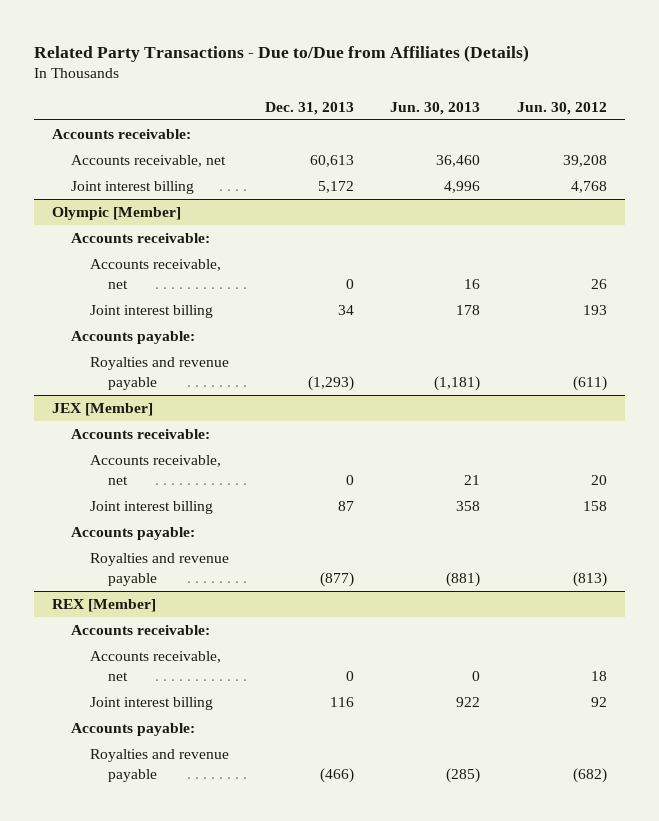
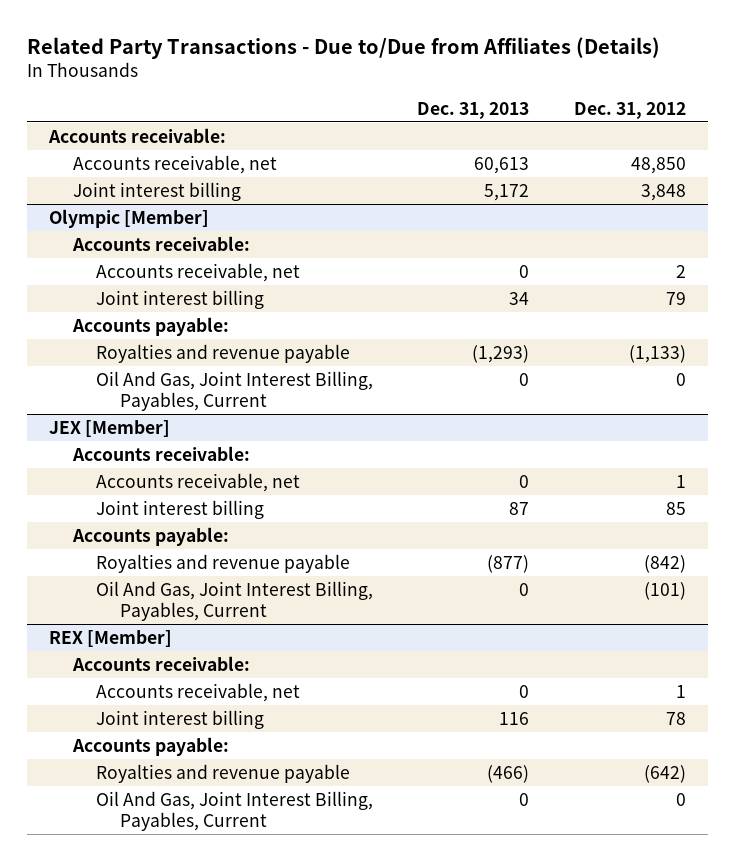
- | Dec. 31, 2013 | Jun. 30, 2013 | Jun. 30, 2012
+ | Dec. 31, 2013 | Dec. 31, 2012
@ Olympic [Member]
+ Oil And Gas, Joint Interest Billing, Payables, Current | 0 | 0
@ JEX [Member]
+ Oil And Gas, Joint Interest Billing, Payables, Current | 0 | (101)
@ REX [Member]
+ Oil And Gas, Joint Interest Billing, Payables, Current | 0 | 0

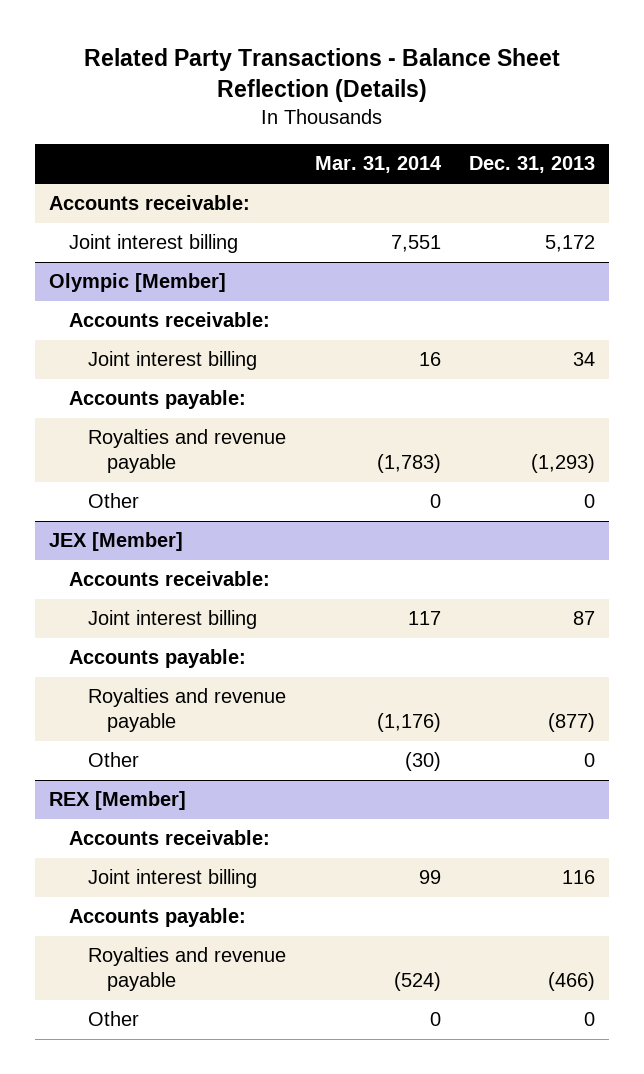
- Related Party Transactions - Due to/Due from Affiliates (Details)
+ Related Party Transactions - Balance Sheet Reflection (Details)
- | Dec. 31, 2013 | Dec. 31, 2012
+ | Mar. 31, 2014 | Dec. 31, 2013
- Accounts receivable, net | 60,613 | 48,850
@ Olympic [Member]
- Accounts receivable, net | 0 | 2
- Oil And Gas, Joint Interest Billing, Payables, Current | 0 | 0
+ Other | 0 | 0
@ JEX [Member]
- Accounts receivable, net | 0 | 1
- Oil And Gas, Joint Interest Billing, Payables, Current | 0 | (101)
+ Other | (30) | 0
@ REX [Member]
- Accounts receivable, net | 0 | 1
- Oil And Gas, Joint Interest Billing, Payables, Current | 0 | 0
+ Other | 0 | 0

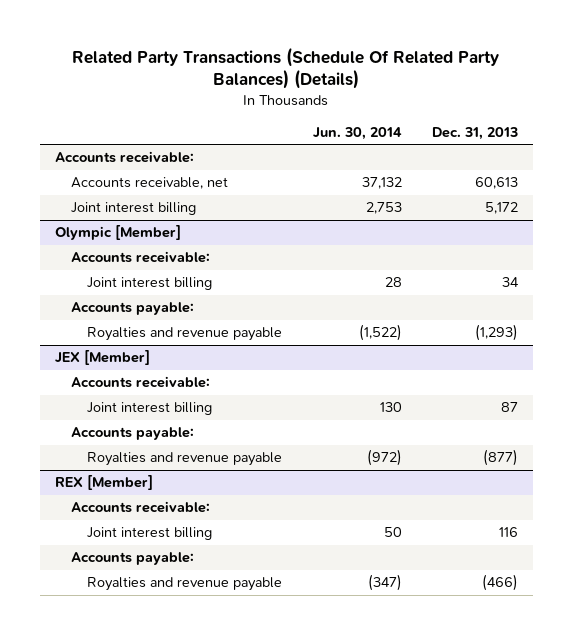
- Related Party Transactions - Balance Sheet Reflection (Details)
+ Related Party Transactions (Schedule Of Related Party Balances) (Details)
- | Mar. 31, 2014 | Dec. 31, 2013
+ | Jun. 30, 2014 | Dec. 31, 2013
+ Accounts receivable, net | 37,132 | 60,613
@ Olympic [Member]
- Other | 0 | 0
@ JEX [Member]
- Other | (30) | 0
@ REX [Member]
- Other | 0 | 0

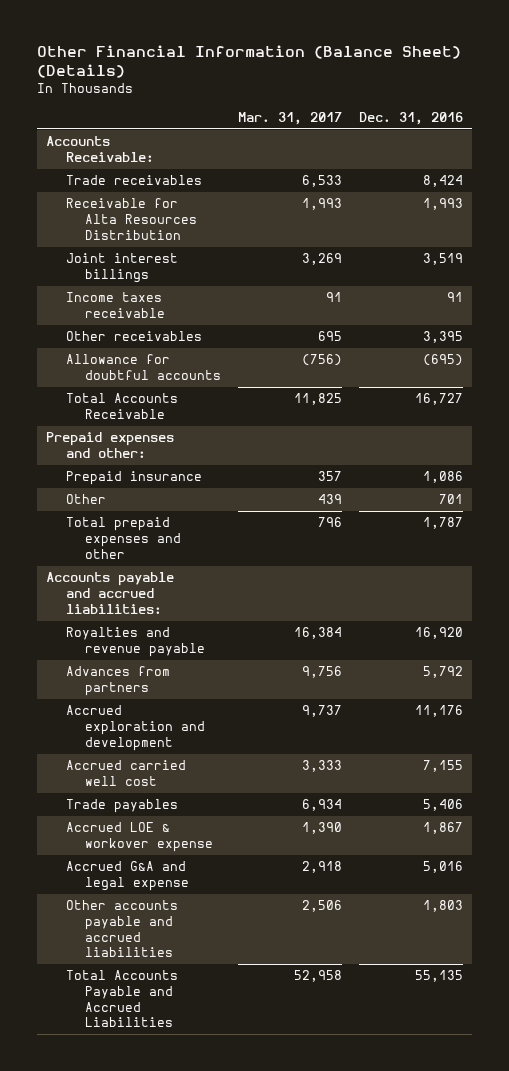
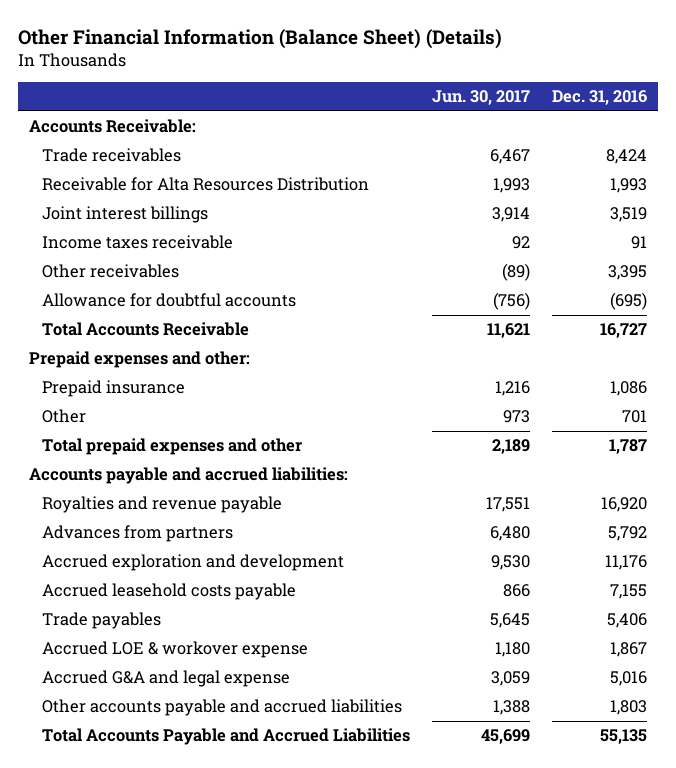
- | Mar. 31, 2017 | Dec. 31, 2016
+ | Jun. 30, 2017 | Dec. 31, 2016
- Accrued carried well cost | 3,333 | 7,155
+ Accrued leasehold costs payable | 866 | 7,155

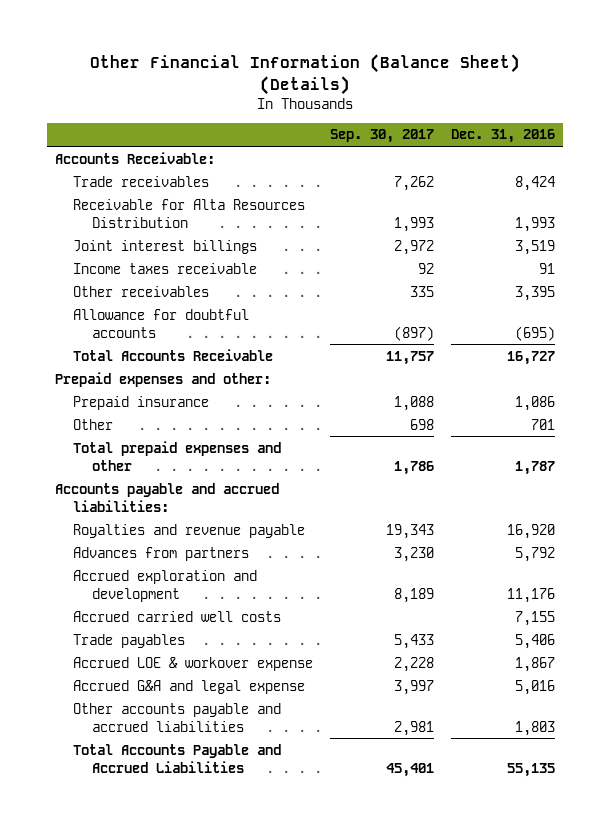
- | Jun. 30, 2017 | Dec. 31, 2016
+ | Sep. 30, 2017 | Dec. 31, 2016
- Accrued leasehold costs payable | 866 | 7,155
+ Accrued carried well costs | | 7,155

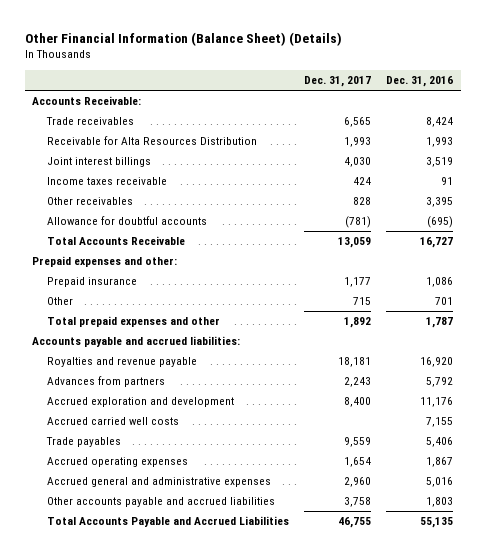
- | Sep. 30, 2017 | Dec. 31, 2016
+ | Dec. 31, 2017 | Dec. 31, 2016
- Accrued LOE & workover expense | 2,228 | 1,867
- Accrued G&A and legal expense | 3,997 | 5,016
+ Accrued operating expenses | 1,654 | 1,867
+ Accrued general and administrative expenses | 2,960 | 5,016

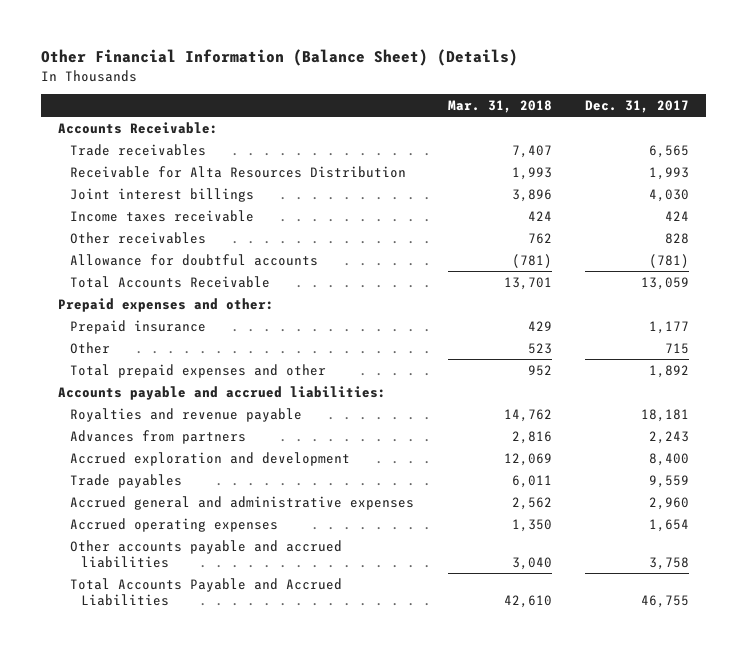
- | Dec. 31, 2017 | Dec. 31, 2016
+ | Mar. 31, 2018 | Dec. 31, 2017
- Accrued carried well costs | | 7,155
moved down: Accrued operating expenses | 1,350 | 1,654

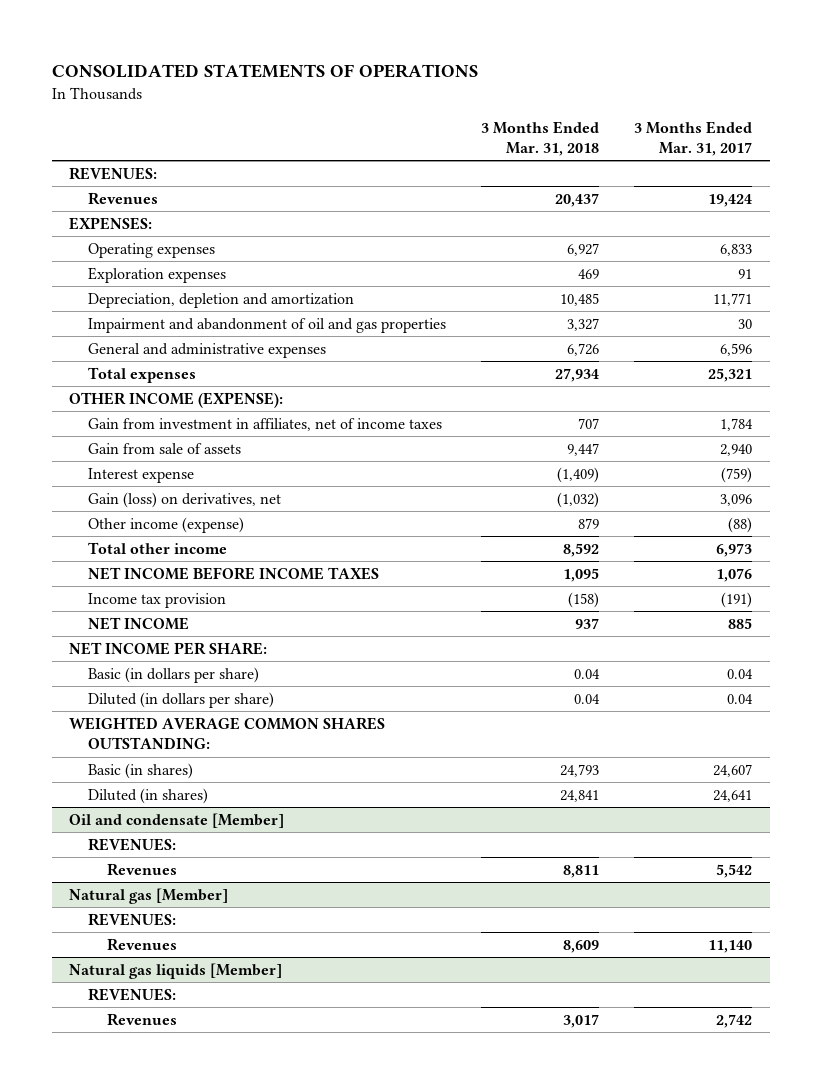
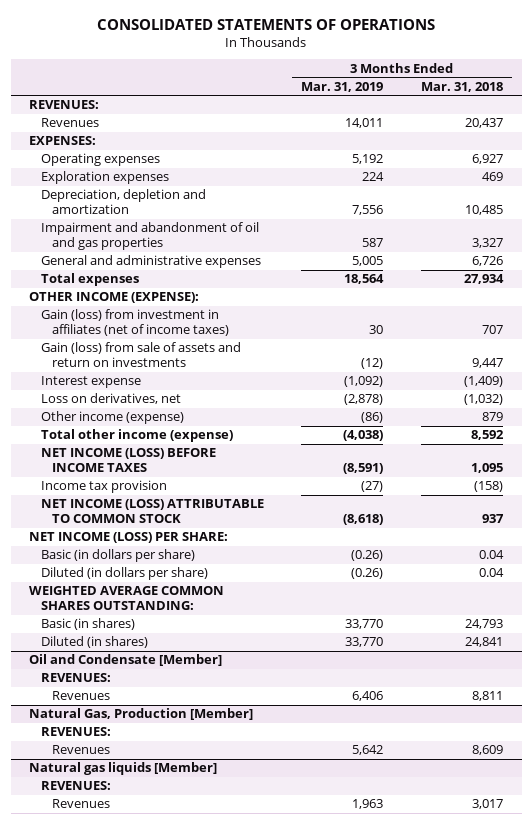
- | 3 Months Ended Mar. 31, 2018 | 3 Months Ended Mar. 31, 2017
+ | 3 Months Ended Mar. 31, 2019 | 3 Months Ended Mar. 31, 2018
- Gain from investment in affiliates, net of income taxes | 707 | 1,784
- Gain from sale of assets | 9,447 | 2,940
+ Gain (loss) from investment in affiliates (net of income taxes) | 30 | 707
+ Gain (loss) from sale of assets and return on investments | (12) | 9,447
- Gain (loss) on derivatives, net | (1,032) | 3,096
+ Loss on derivatives, net | (2,878) | (1,032)
- Total other income | 8,592 | 6,973
- NET INCOME BEFORE INCOME TAXES | 1,095 | 1,076
+ Total other income (expense) | (4,038) | 8,592
+ NET INCOME (LOSS) BEFORE INCOME TAXES | (8,591) | 1,095
- NET INCOME | 937 | 885
- NET INCOME PER SHARE:
+ NET INCOME (LOSS) ATTRIBUTABLE TO COMMON STOCK | (8,618) | 937
+ NET INCOME (LOSS) PER SHARE:
- Oil and condensate [Member]
+ Oil and Condensate [Member]
- Natural gas [Member]
+ Natural Gas, Production [Member]

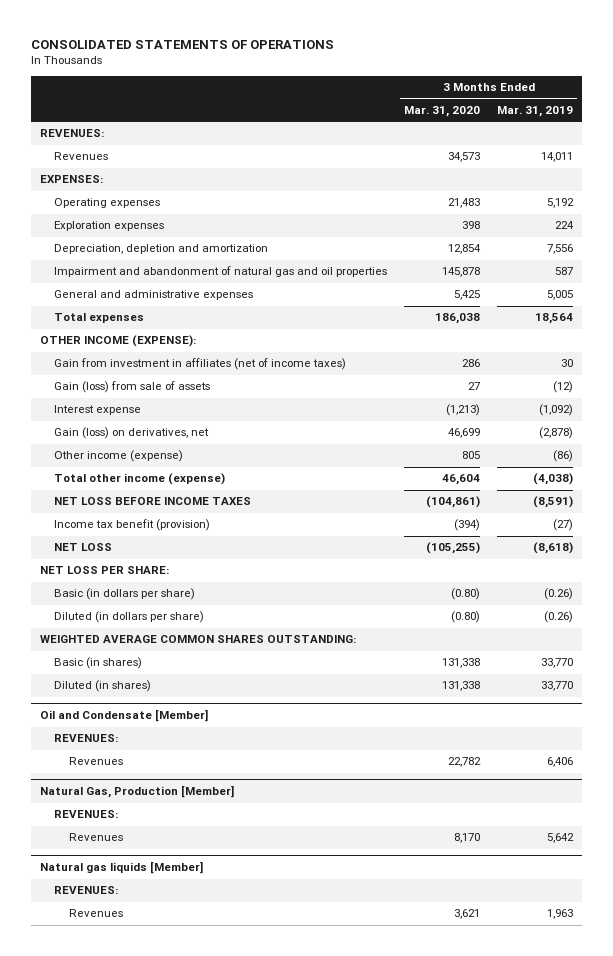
- | 3 Months Ended Mar. 31, 2019 | 3 Months Ended Mar. 31, 2018
+ | 3 Months Ended Mar. 31, 2020 | 3 Months Ended Mar. 31, 2019
- Impairment and abandonment of oil and gas properties | 587 | 3,327
+ Impairment and abandonment of natural gas and oil properties | 145,878 | 587
- Gain (loss) from investment in affiliates (net of income taxes) | 30 | 707
- Gain (loss) from sale of assets and return on investments | (12) | 9,447
+ Gain from investment in affiliates (net of income taxes) | 286 | 30
+ Gain (loss) from sale of assets | 27 | (12)
- Loss on derivatives, net | (2,878) | (1,032)
+ Gain (loss) on derivatives, net | 46,699 | (2,878)
- NET INCOME (LOSS) BEFORE INCOME TAXES | (8,591) | 1,095
- Income tax provision | (27) | (158)
- NET INCOME (LOSS) ATTRIBUTABLE TO COMMON STOCK | (8,618) | 937
- NET INCOME (LOSS) PER SHARE:
+ NET LOSS BEFORE INCOME TAXES | (104,861) | (8,591)
+ Income tax benefit (provision) | (394) | (27)
+ NET LOSS | (105,255) | (8,618)
+ NET LOSS PER SHARE:

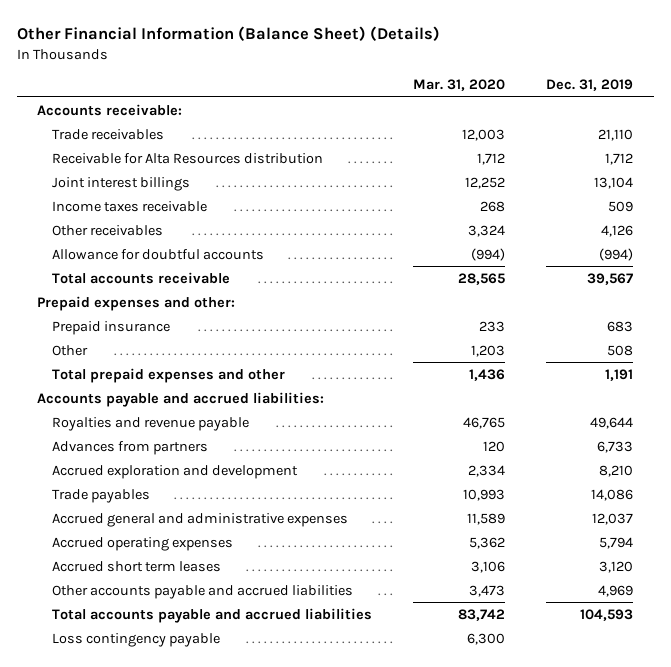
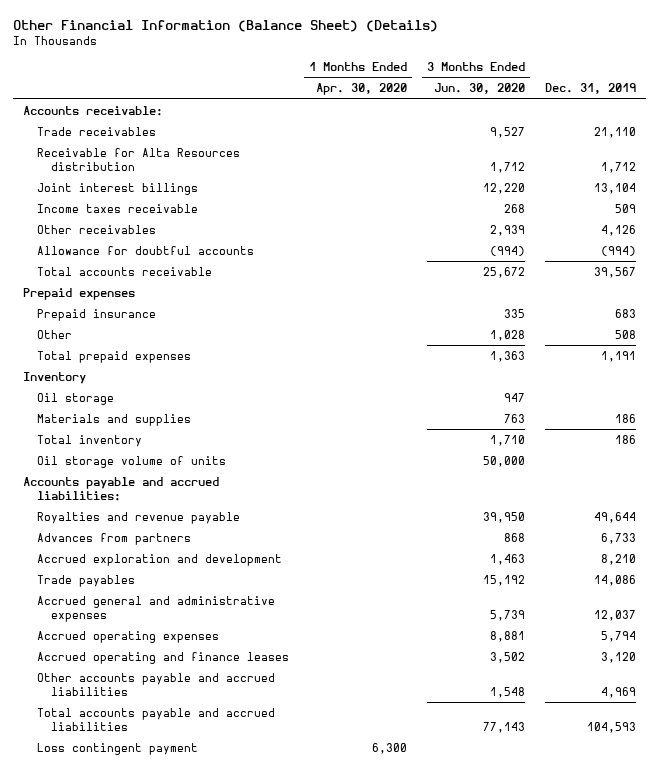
- | Mar. 31, 2020 | Dec. 31, 2019
+ | 1 Months Ended Apr. 30, 2020 | 3 Months Ended Jun. 30, 2020 | Dec. 31, 2019
- Prepaid expenses and other:
+ Prepaid expenses
- Total prepaid expenses and other | 1,436 | 1,191
+ Total prepaid expenses | | 1,363 | 1,191
+ Inventory
+ Oil storage | | 947 |
+ Materials and supplies | | 763 | 186
+ Total inventory | | 1,710 | 186
+ Oil storage volume of units | | 50,000 |
- Accrued short term leases | 3,106 | 3,120
+ Accrued operating and finance leases | | 3,502 | 3,120
- Loss contingency payable | 6,300 |
+ Loss contingent payment | 6,300 | |

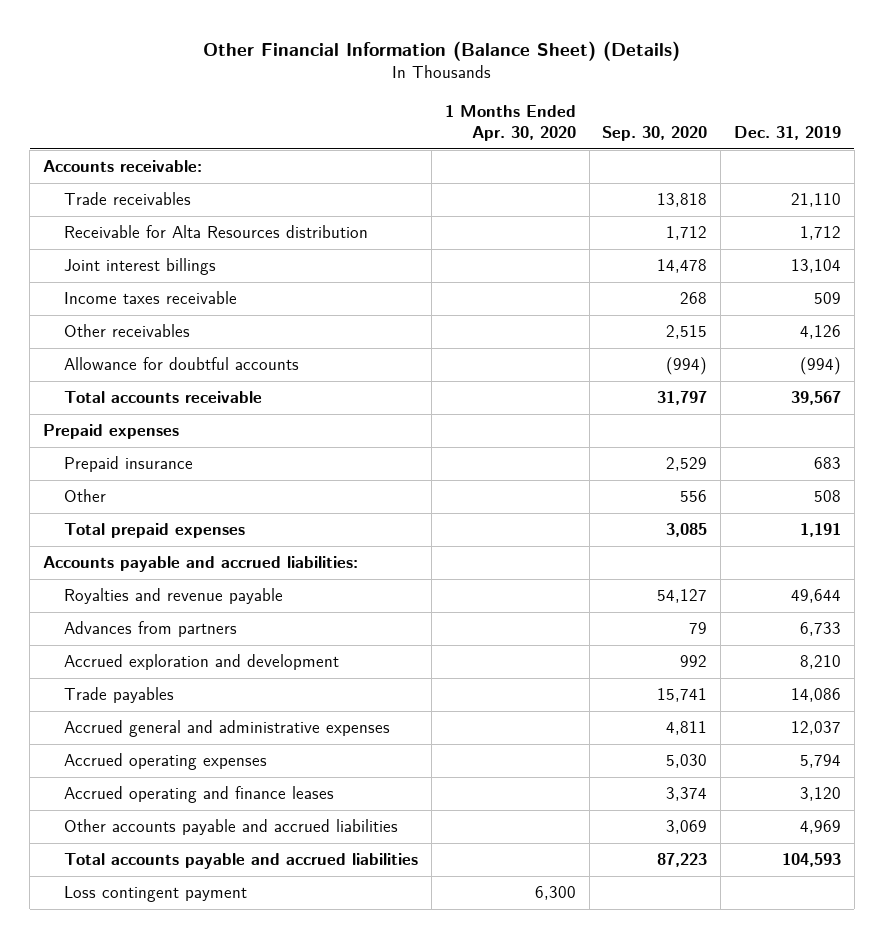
- | 1 Months Ended Apr. 30, 2020 | 3 Months Ended Jun. 30, 2020 | Dec. 31, 2019
+ | 1 Months Ended Apr. 30, 2020 | Sep. 30, 2020 | Dec. 31, 2019
- Inventory
- Oil storage | | 947 |
- Materials and supplies | | 763 | 186
- Total inventory | | 1,710 | 186
- Oil storage volume of units | | 50,000 |

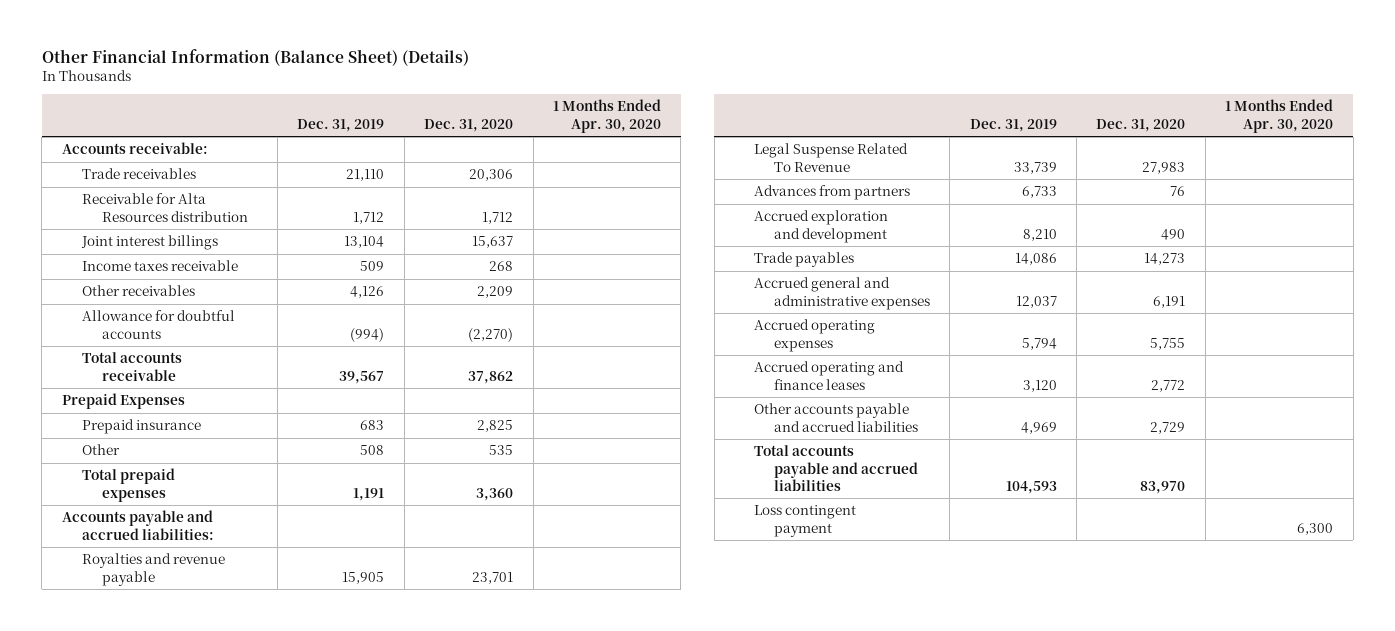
- | 1 Months Ended Apr. 30, 2020 | Sep. 30, 2020 | Dec. 31, 2019
+ | Dec. 31, 2019 | Dec. 31, 2020 | 1 Months Ended Apr. 30, 2020
- Prepaid expenses
+ Prepaid Expenses
- Royalties and revenue payable | | 54,127 | 49,644
+ Royalties and revenue payable | 15,905 | 23,701 |
+ Legal Suspense Related To Revenue | 33,739 | 27,983 |

